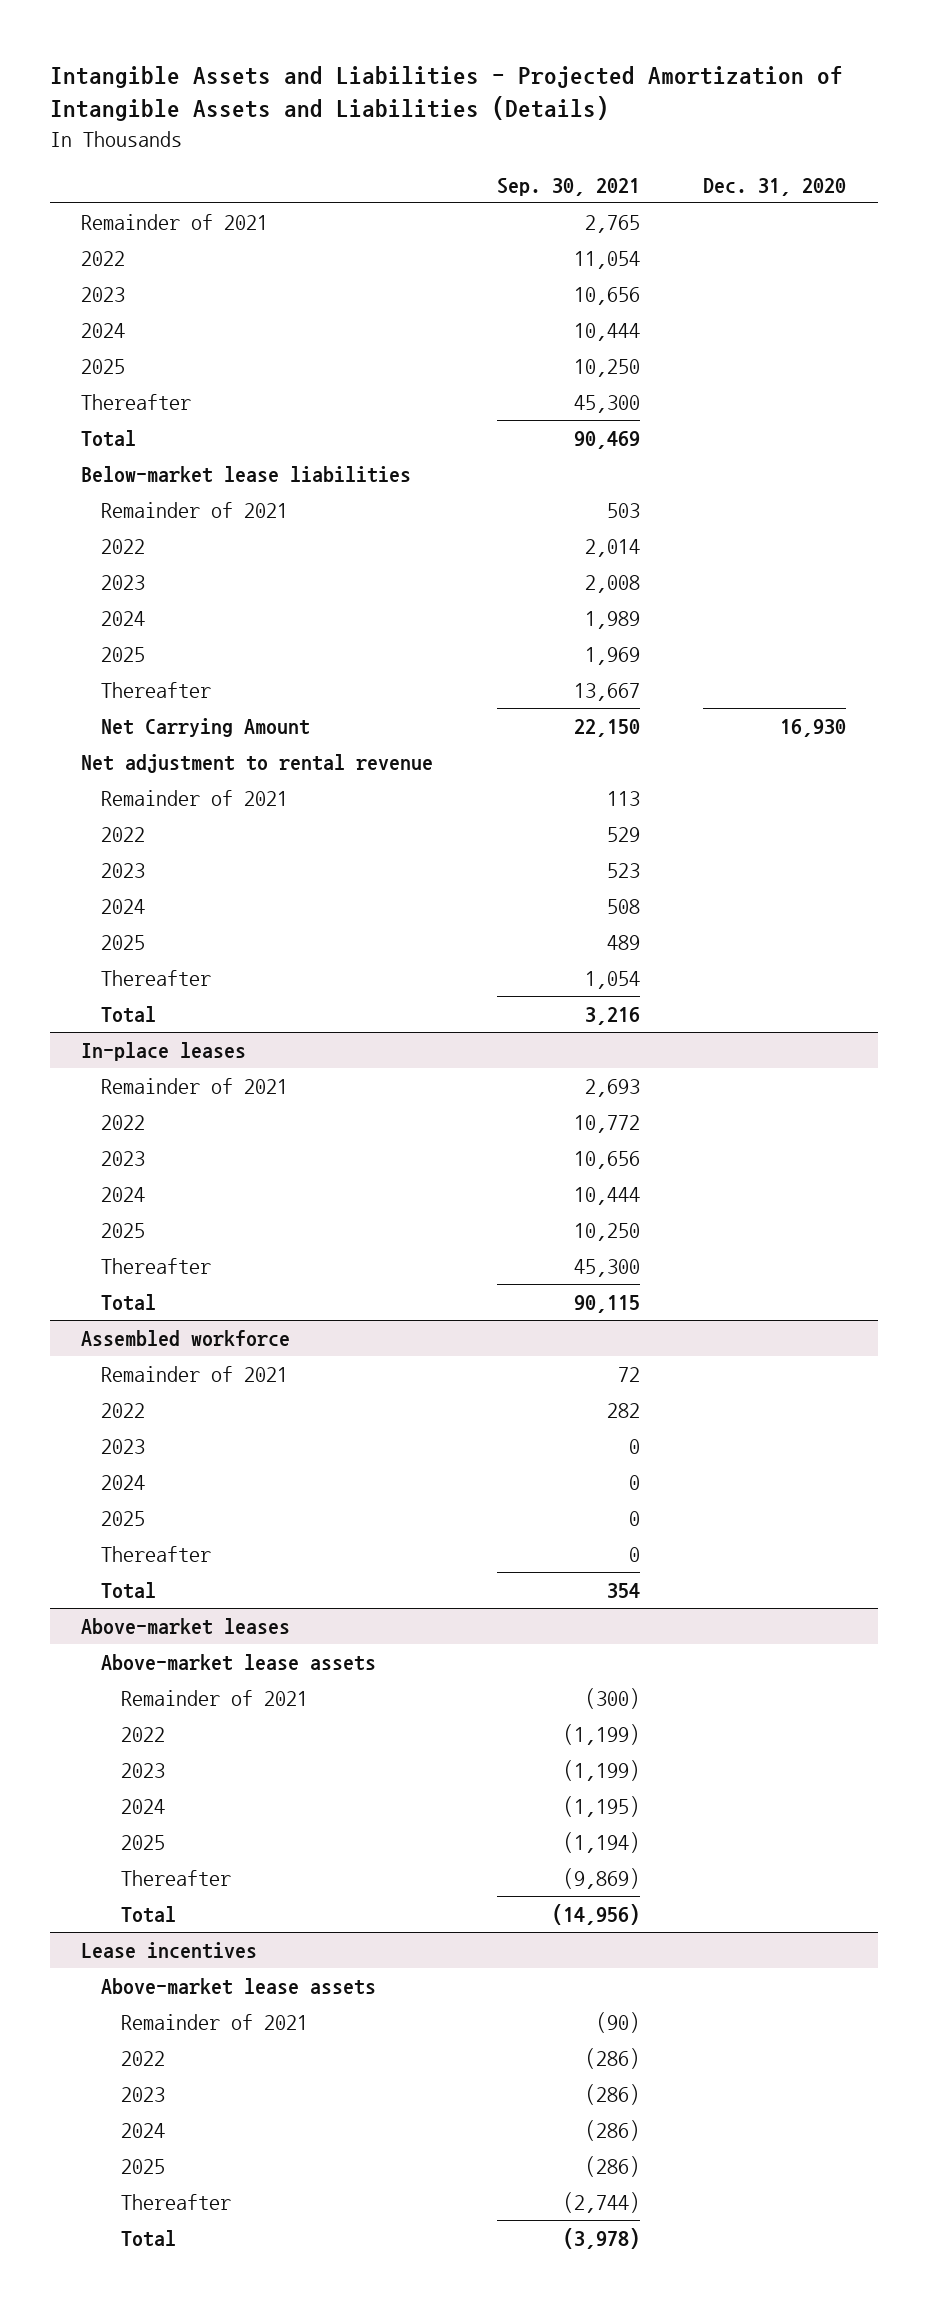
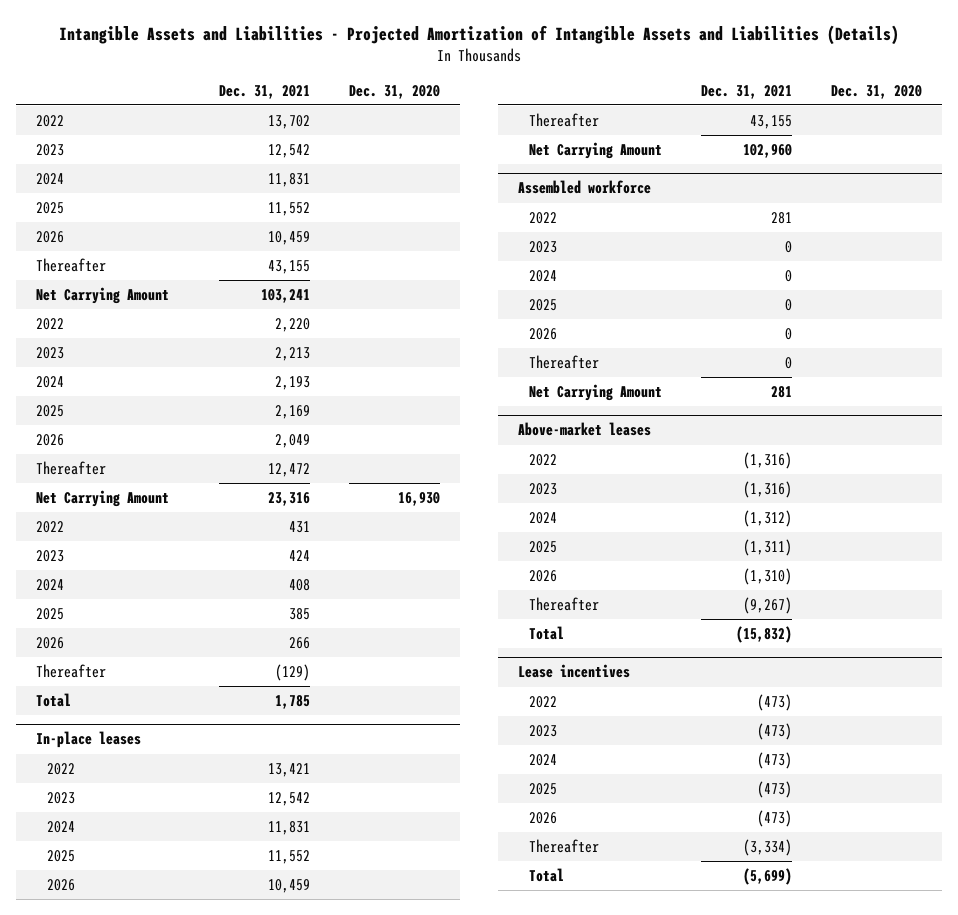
- | Sep. 30, 2021 | Dec. 31, 2020
+ | Dec. 31, 2021 | Dec. 31, 2020
- Remainder of 2021 | 2,765 |
+ 2026 | 10,459 |
- Total | 90,469 |
- Below-market lease liabilities
- Remainder of 2021 | 503 |
+ Net Carrying Amount | 103,241 |
+ 2026 | 2,049 |
- Net adjustment to rental revenue
- Remainder of 2021 | 113 |
+ 2026 | 266 |
@ In-place leases
- Remainder of 2021 | 2,693 |
+ 2026 | 10,459 |
- Total | 90,115 |
+ Net Carrying Amount | 102,960 |
@ Assembled workforce
- Remainder of 2021 | 72 |
+ 2026 | 0 |
- Total | 354 |
+ Net Carrying Amount | 281 |
@ Above-market leases
- Above-market lease assets
- Remainder of 2021 | (300) |
+ 2026 | (1,310) |
@ Lease incentives
- Above-market lease assets
- Remainder of 2021 | (90) |
+ 2026 | (473) |

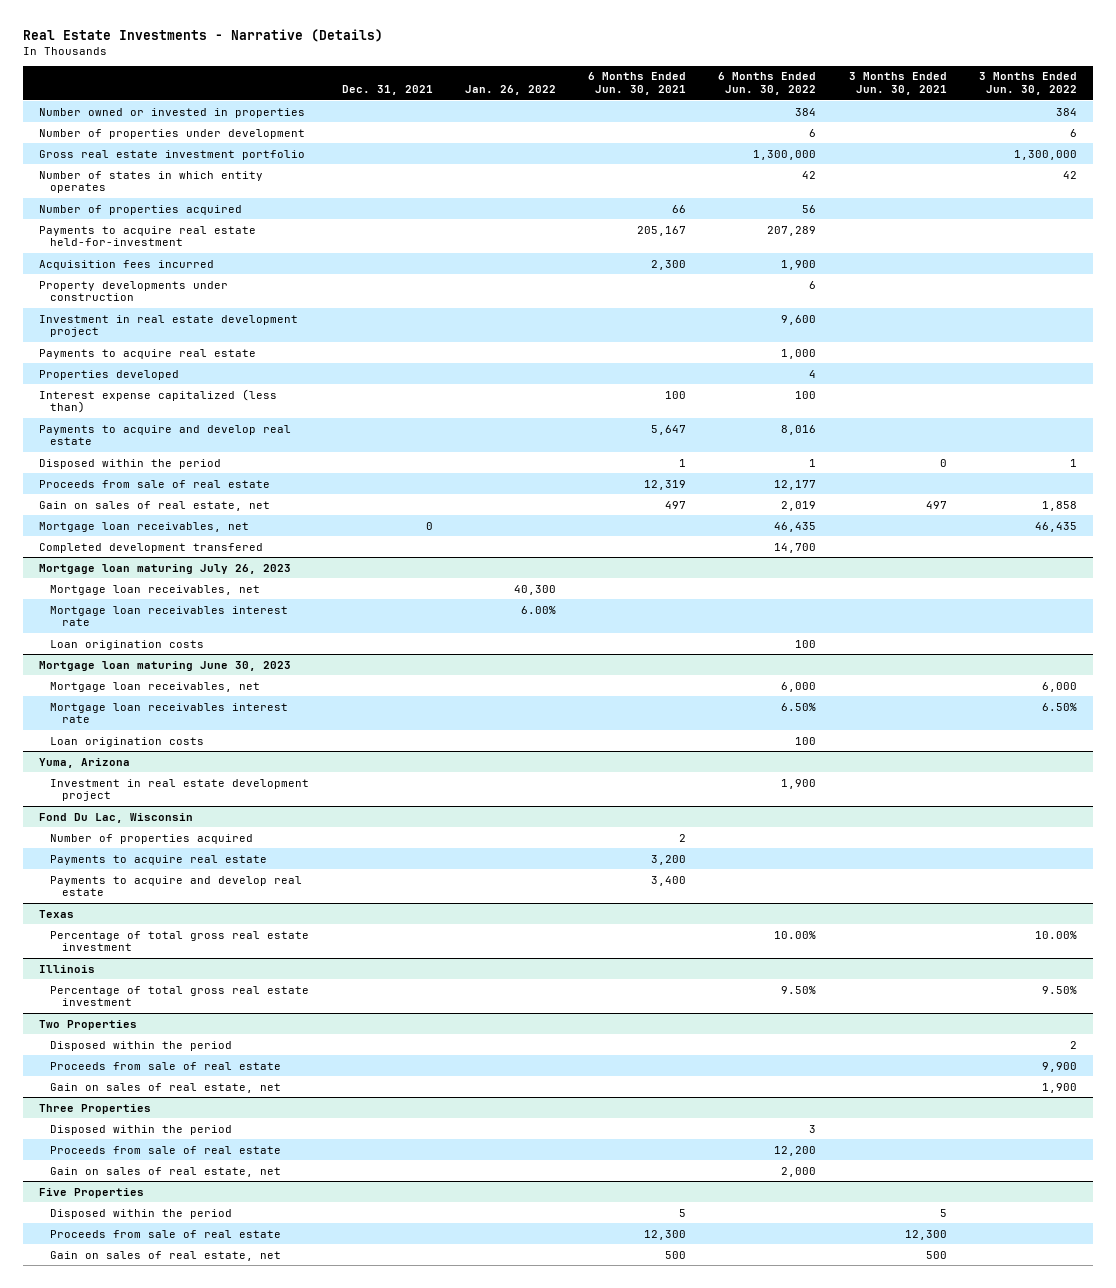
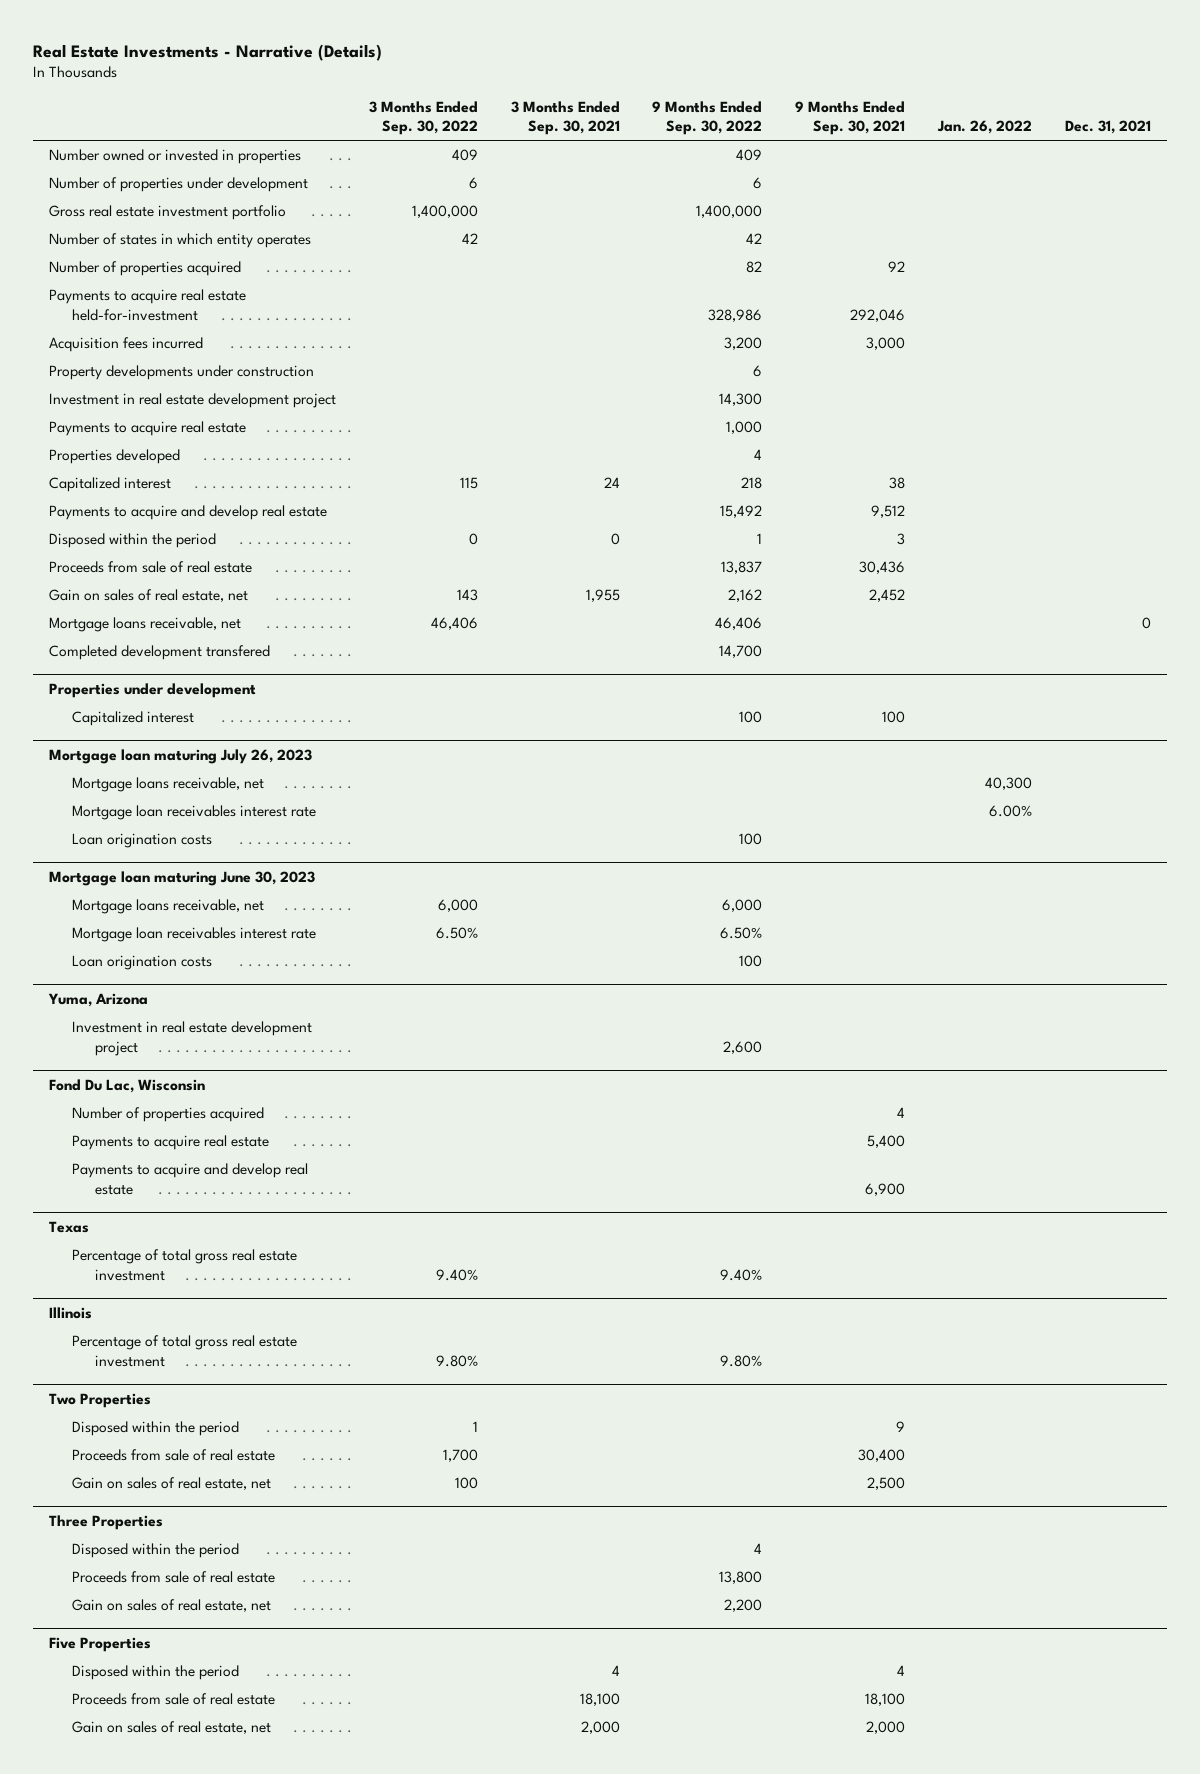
- | Dec. 31, 2021 | Jan. 26, 2022 | 6 Months Ended Jun. 30, 2021 | 6 Months Ended Jun. 30, 2022 | 3 Months Ended Jun. 30, 2021 | 3 Months Ended Jun. 30, 2022
+ | 3 Months Ended Sep. 30, 2022 | 3 Months Ended Sep. 30, 2021 | 9 Months Ended Sep. 30, 2022 | 9 Months Ended Sep. 30, 2021 | Jan. 26, 2022 | Dec. 31, 2021
- Interest expense capitalized (less than) | | | 100 | 100 | |
+ Capitalized interest | 115 | 24 | 218 | 38 | |
- Mortgage loan receivables, net | 0 | | | 46,435 | | 46,435
+ Mortgage loans receivable, net | 46,406 | | 46,406 | | | 0
+ Properties under development
+ Capitalized interest | | | 100 | 100 | |
@ Mortgage loan maturing July 26, 2023
- Mortgage loan receivables, net | | 40,300 | | | |
+ Mortgage loans receivable, net | | | | | 40,300 |
@ Mortgage loan maturing June 30, 2023
- Mortgage loan receivables, net | | | | 6,000 | | 6,000
+ Mortgage loans receivable, net | 6,000 | | 6,000 | | |

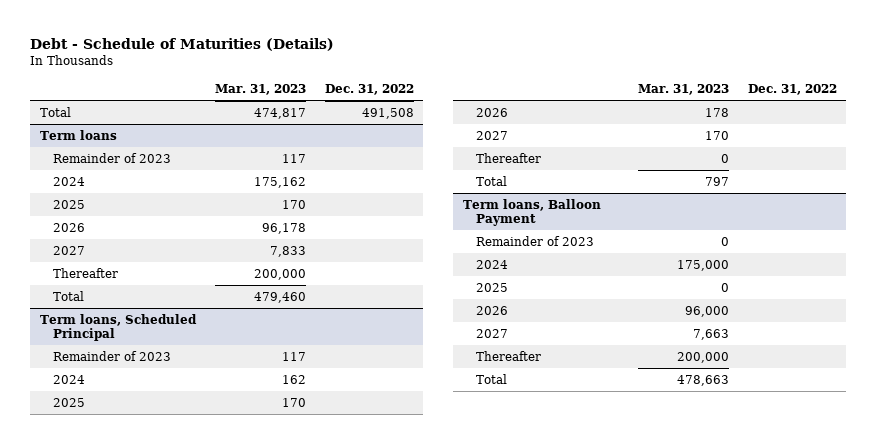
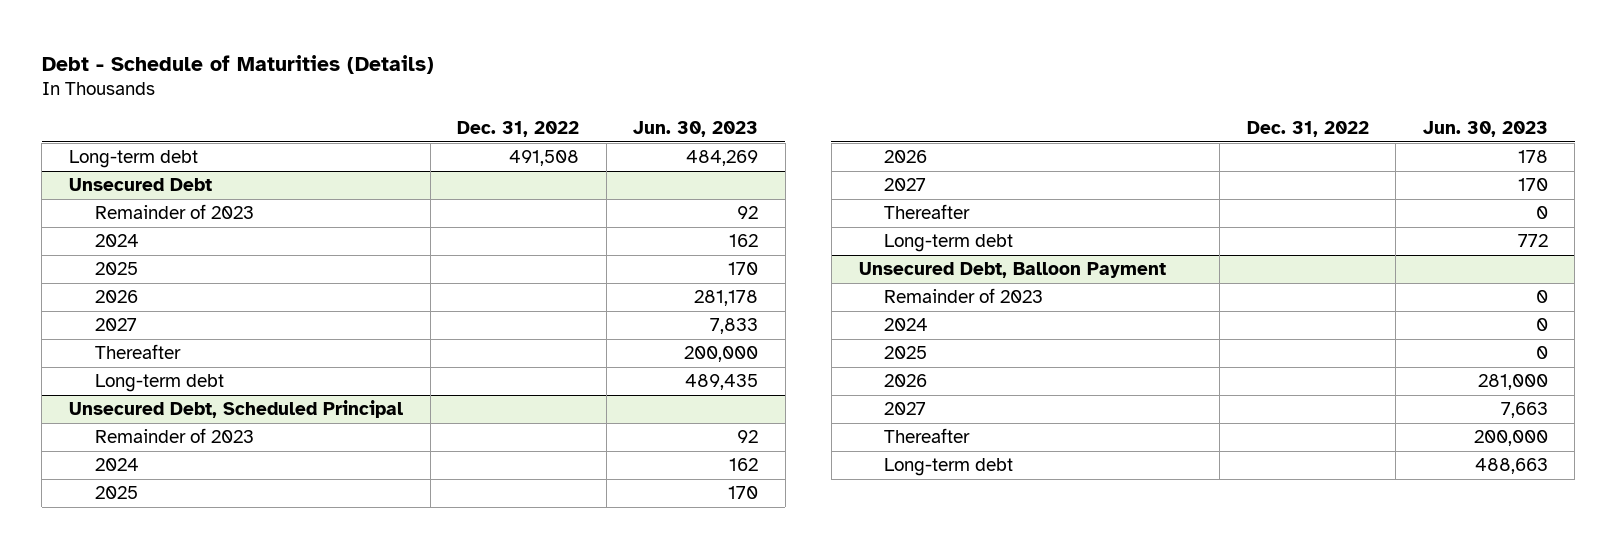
- | Mar. 31, 2023 | Dec. 31, 2022
+ | Dec. 31, 2022 | Jun. 30, 2023
- Total | 474,817 | 491,508
- Term loans
+ Long-term debt | 491,508 | 484,269
+ Unsecured Debt
- Total | 479,460 |
- Term loans, Scheduled Principal
- Remainder of 2023 | 117 |
- 2024 | 162 |
- 2025 | 170 |
- 2026 | 178 |
- 2027 | 170 |
- Thereafter | 0 |
- Total | 797 |
- Term loans, Balloon Payment
- Remainder of 2023 | 0 |
- 2024 | 175,000 |
- 2025 | 0 |
- 2026 | 96,000 |
- 2027 | 7,663 |
- Thereafter | 200,000 |
- Total | 478,663 |
+ Long-term debt | | 489,435
+ Unsecured Debt, Scheduled Principal
+ Remainder of 2023 | | 92
+ 2024 | | 162
+ 2025 | | 170
+ 2026 | | 178
+ 2027 | | 170
+ Thereafter | | 0
+ Long-term debt | | 772
+ Unsecured Debt, Balloon Payment
+ Remainder of 2023 | | 0
+ 2024 | | 0
+ 2025 | | 0
+ 2026 | | 281,000
+ 2027 | | 7,663
+ Thereafter | | 200,000
+ Long-term debt | | 488,663

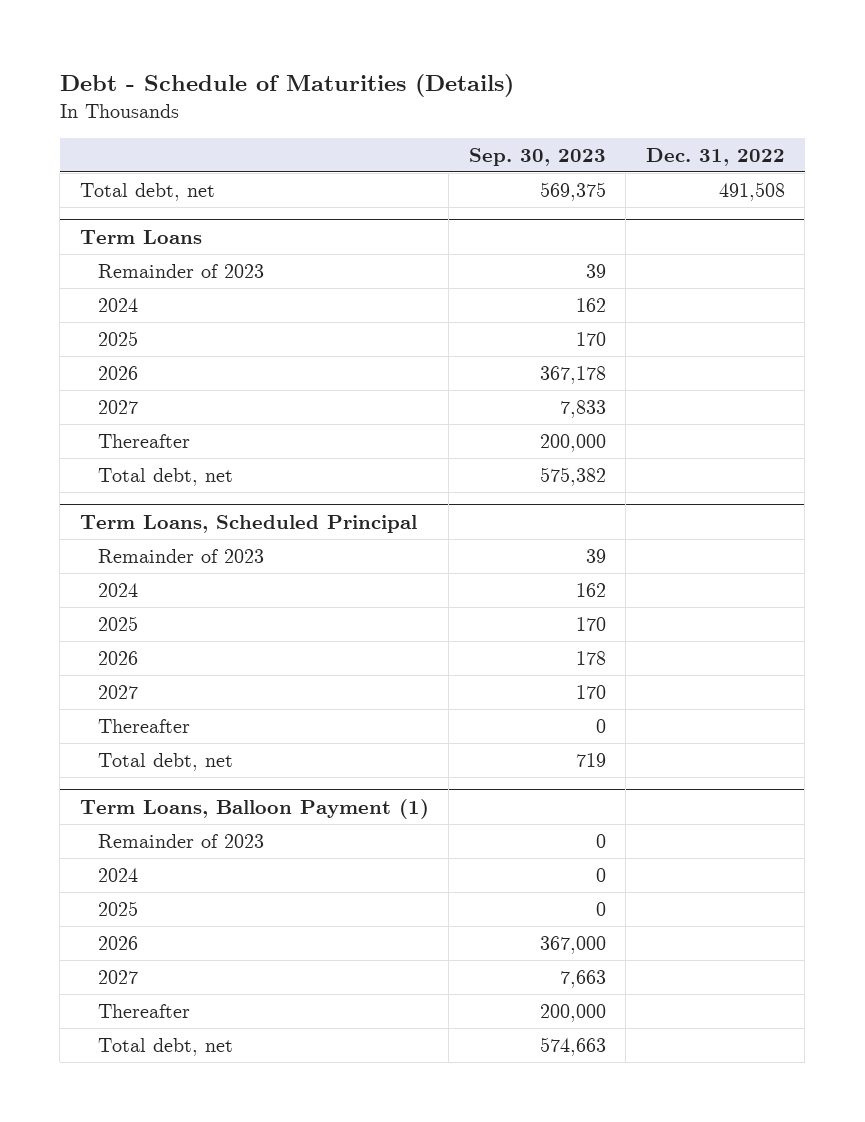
- | Dec. 31, 2022 | Jun. 30, 2023
+ | Sep. 30, 2023 | Dec. 31, 2022
- Long-term debt | 491,508 | 484,269
- Unsecured Debt
+ Total debt, net | 569,375 | 491,508
+ Term Loans
- Long-term debt | | 489,435
- Unsecured Debt, Scheduled Principal
- Remainder of 2023 | | 92
- 2024 | | 162
- 2025 | | 170
- 2026 | | 178
- 2027 | | 170
- Thereafter | | 0
- Long-term debt | | 772
- Unsecured Debt, Balloon Payment
- Remainder of 2023 | | 0
- 2024 | | 0
- 2025 | | 0
- 2026 | | 281,000
- 2027 | | 7,663
- Thereafter | | 200,000
- Long-term debt | | 488,663
+ Total debt, net | 575,382 |
+ Term Loans, Scheduled Principal
+ Remainder of 2023 | 39 |
+ 2024 | 162 |
+ 2025 | 170 |
+ 2026 | 178 |
+ 2027 | 170 |
+ Thereafter | 0 |
+ Total debt, net | 719 |
+ Term Loans, Balloon Payment (1)
+ Remainder of 2023 | 0 |
+ 2024 | 0 |
+ 2025 | 0 |
+ 2026 | 367,000 |
+ 2027 | 7,663 |
+ Thereafter | 200,000 |
+ Total debt, net | 574,663 |

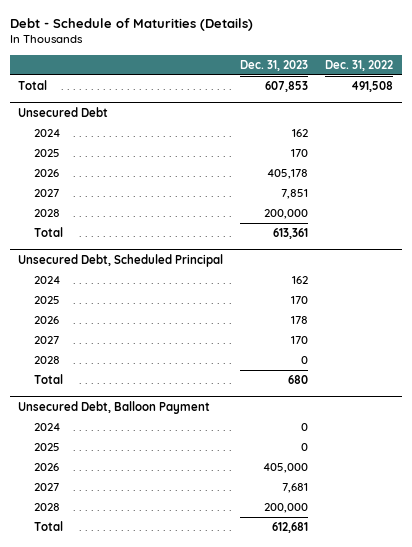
- | Sep. 30, 2023 | Dec. 31, 2022
+ | Dec. 31, 2023 | Dec. 31, 2022
- Total debt, net | 569,375 | 491,508
- Term Loans
- Remainder of 2023 | 39 |
+ Total | 607,853 | 491,508
+ Unsecured Debt
- Thereafter | 200,000 |
- Total debt, net | 575,382 |
- Term Loans, Scheduled Principal
- Remainder of 2023 | 39 |
- 2024 | 162 |
- 2025 | 170 |
- 2026 | 178 |
- 2027 | 170 |
- Thereafter | 0 |
- Total debt, net | 719 |
- Term Loans, Balloon Payment (1)
- Remainder of 2023 | 0 |
- 2024 | 0 |
- 2025 | 0 |
- 2026 | 367,000 |
- 2027 | 7,663 |
- Thereafter | 200,000 |
- Total debt, net | 574,663 |
+ 2028 | 200,000 |
+ Total | 613,361 |
+ Unsecured Debt, Scheduled Principal
+ 2024 | 162 |
+ 2025 | 170 |
+ 2026 | 178 |
+ 2027 | 170 |
+ 2028 | 0 |
+ Total | 680 |
+ Unsecured Debt, Balloon Payment
+ 2024 | 0 |
+ 2025 | 0 |
+ 2026 | 405,000 |
+ 2027 | 7,681 |
+ 2028 | 200,000 |
+ Total | 612,681 |

